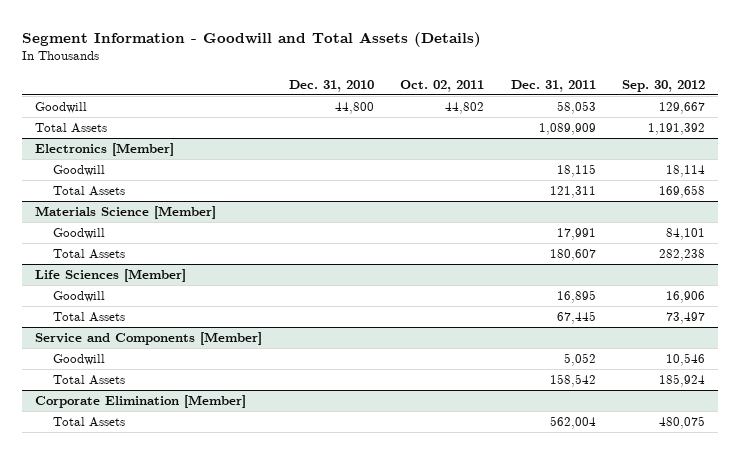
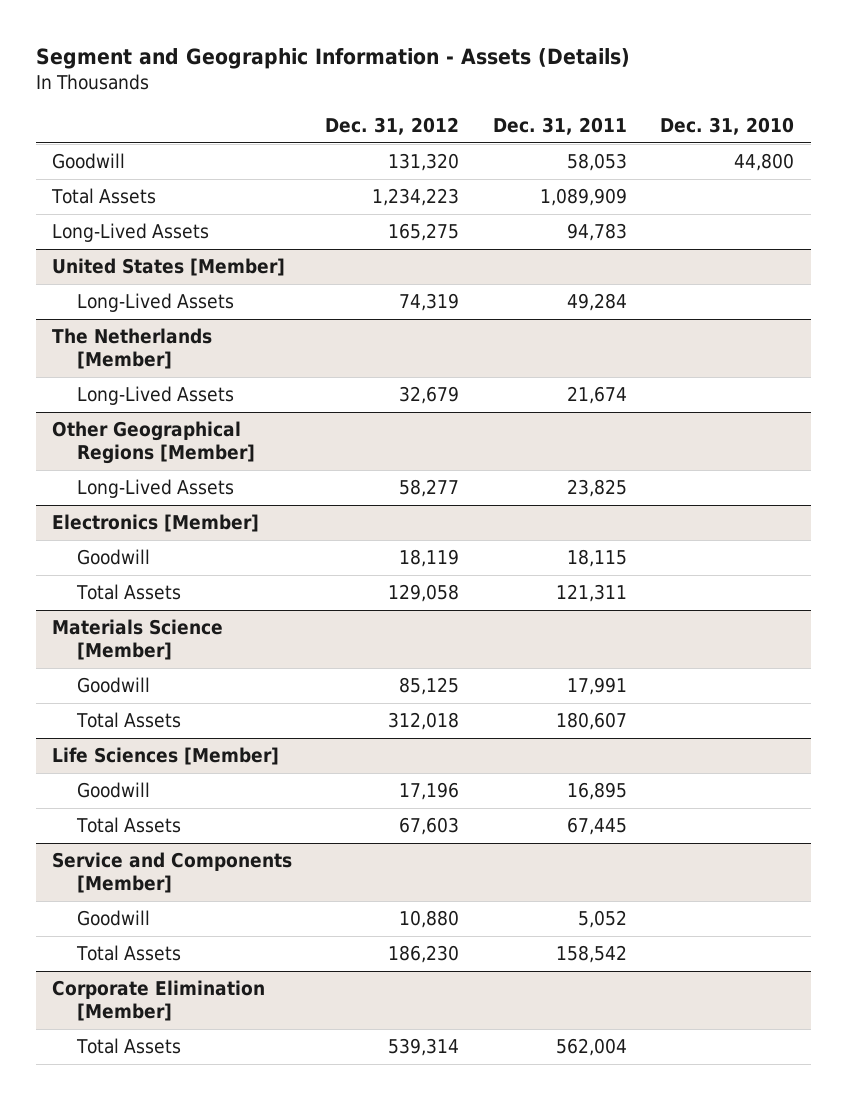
- Segment Information - Goodwill and Total Assets (Details)
+ Segment and Geographic Information - Assets (Details)
- | Dec. 31, 2010 | Oct. 02, 2011 | Dec. 31, 2011 | Sep. 30, 2012
+ | Dec. 31, 2012 | Dec. 31, 2011 | Dec. 31, 2010
+ Long-Lived Assets | 165,275 | 94,783 |
+ United States [Member]
+ Long-Lived Assets | 74,319 | 49,284 |
+ The Netherlands [Member]
+ Long-Lived Assets | 32,679 | 21,674 |
+ Other Geographical Regions [Member]
+ Long-Lived Assets | 58,277 | 23,825 |

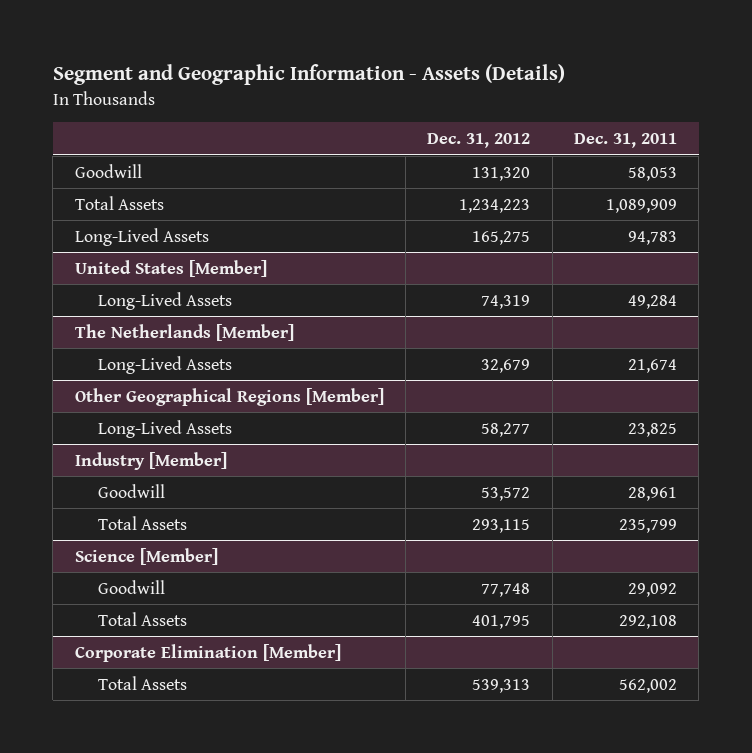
- | Dec. 31, 2012 | Dec. 31, 2011 | Dec. 31, 2010
+ | Dec. 31, 2012 | Dec. 31, 2011
- Electronics [Member]
- Goodwill | 18,119 | 18,115 |
- Total Assets | 129,058 | 121,311 |
- Materials Science [Member]
- Goodwill | 85,125 | 17,991 |
- Total Assets | 312,018 | 180,607 |
- Life Sciences [Member]
- Goodwill | 17,196 | 16,895 |
- Total Assets | 67,603 | 67,445 |
- Service and Components [Member]
- Goodwill | 10,880 | 5,052 |
- Total Assets | 186,230 | 158,542 |
+ Industry [Member]
+ Goodwill | 53,572 | 28,961
+ Total Assets | 293,115 | 235,799
+ Science [Member]
+ Goodwill | 77,748 | 29,092
+ Total Assets | 401,795 | 292,108
@ Corporate Elimination [Member]
- Total Assets | 539,314 | 562,004 |
+ Total Assets | 539,313 | 562,002

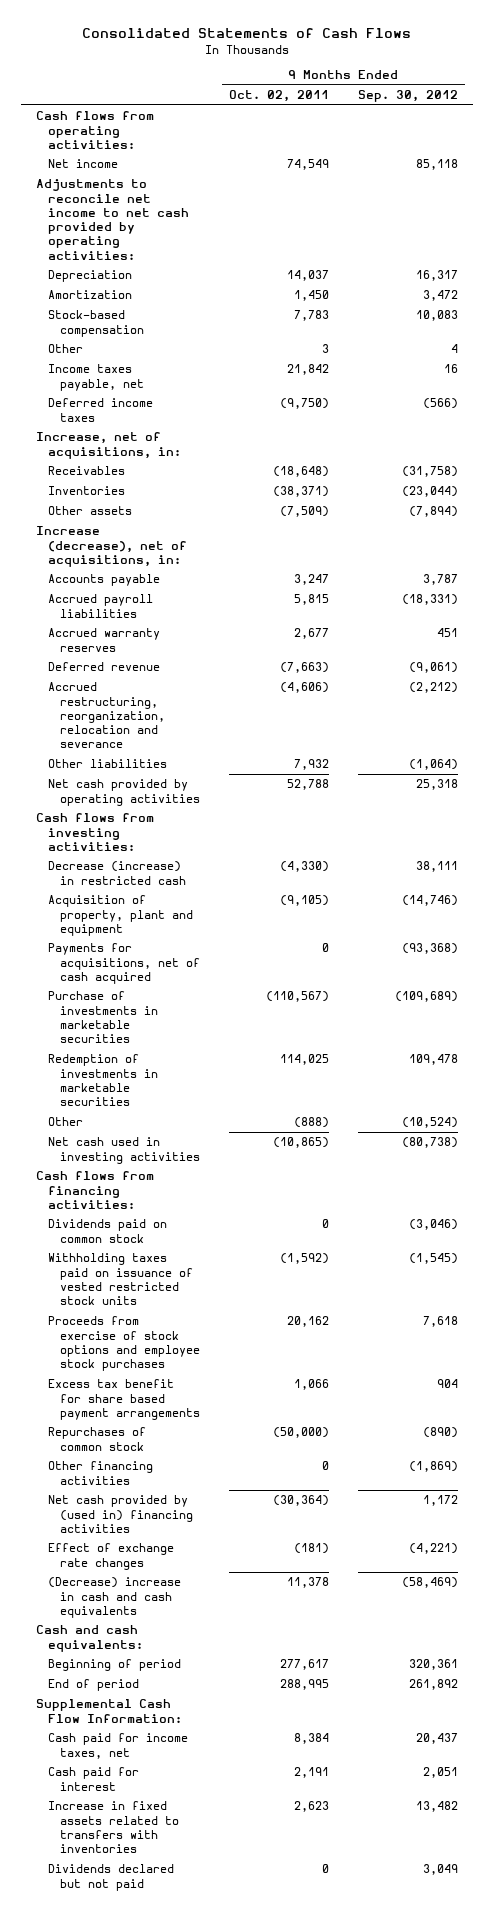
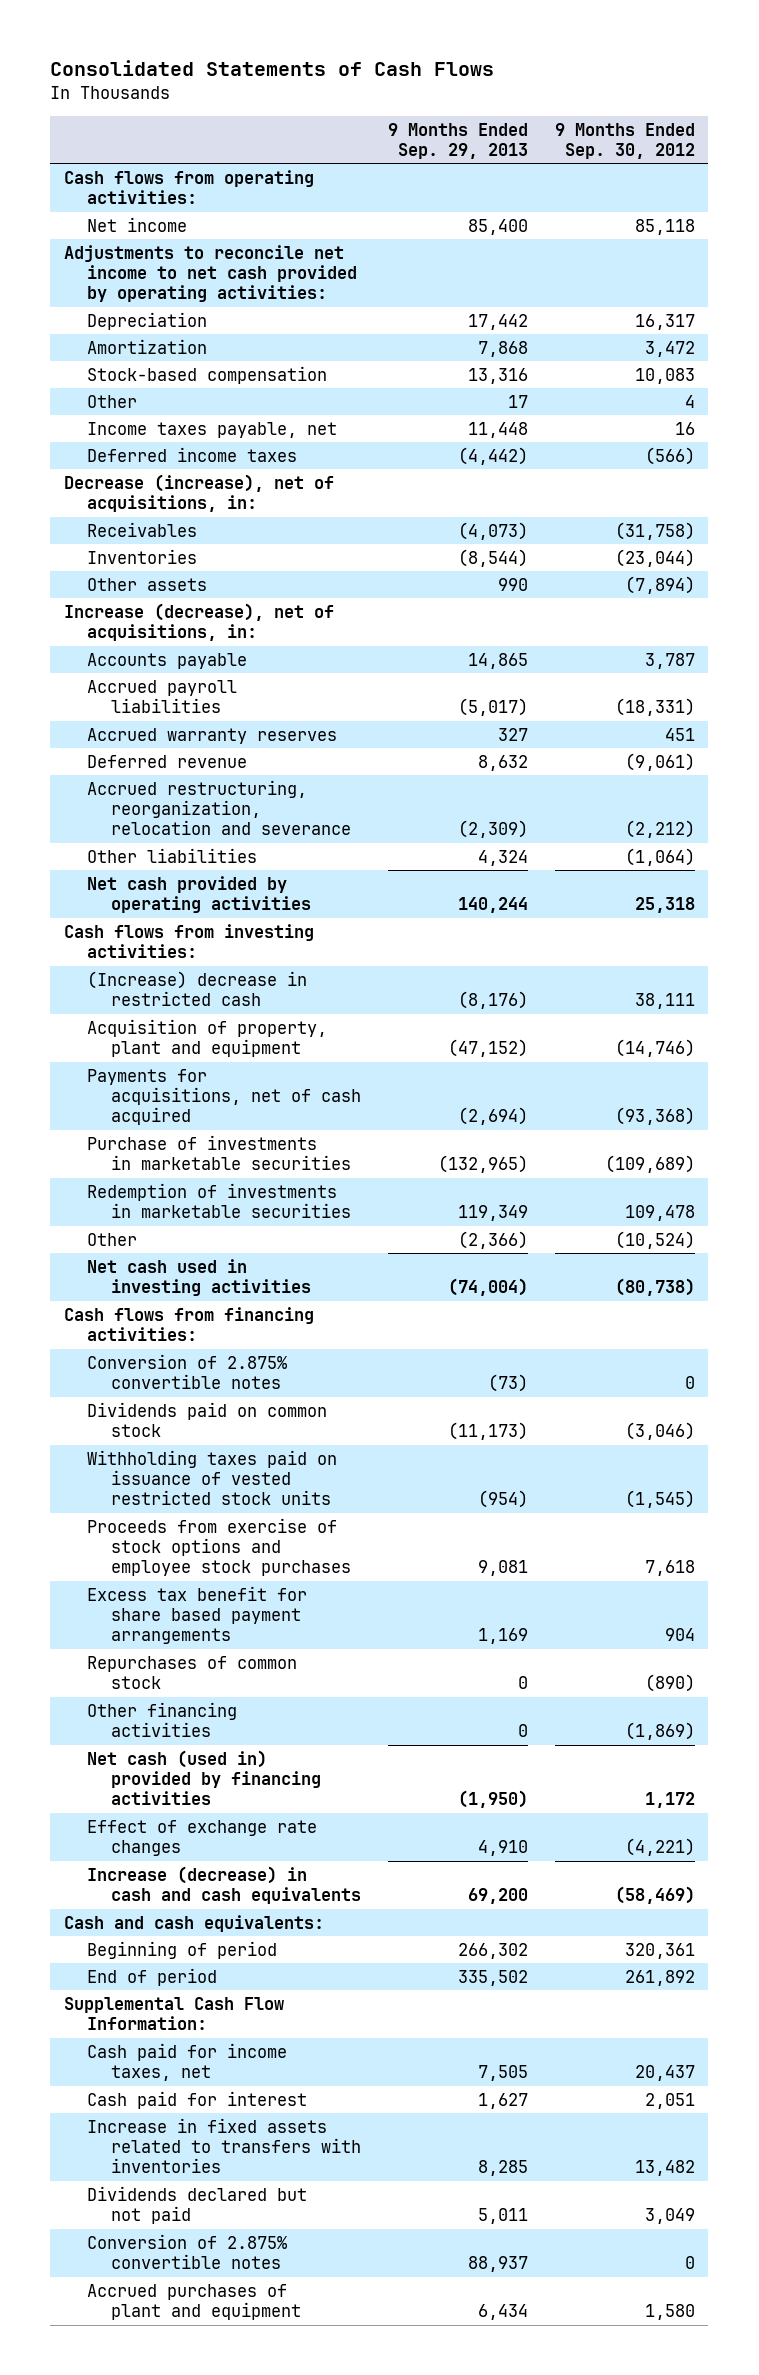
- | 9 Months Ended Oct. 02, 2011 | 9 Months Ended Sep. 30, 2012
+ | 9 Months Ended Sep. 29, 2013 | 9 Months Ended Sep. 30, 2012
- Increase, net of acquisitions, in:
+ Decrease (increase), net of acquisitions, in:
- Decrease (increase) in restricted cash | (4,330) | 38,111
+ (Increase) decrease in restricted cash | (8,176) | 38,111
+ Conversion of 2.875% convertible notes | (73) | 0
- Net cash provided by (used in) financing activities | (30,364) | 1,172
+ Net cash (used in) provided by financing activities | (1,950) | 1,172
- (Decrease) increase in cash and cash equivalents | 11,378 | (58,469)
+ Increase (decrease) in cash and cash equivalents | 69,200 | (58,469)
+ Conversion of 2.875% convertible notes | 88,937 | 0
+ Accrued purchases of plant and equipment | 6,434 | 1,580

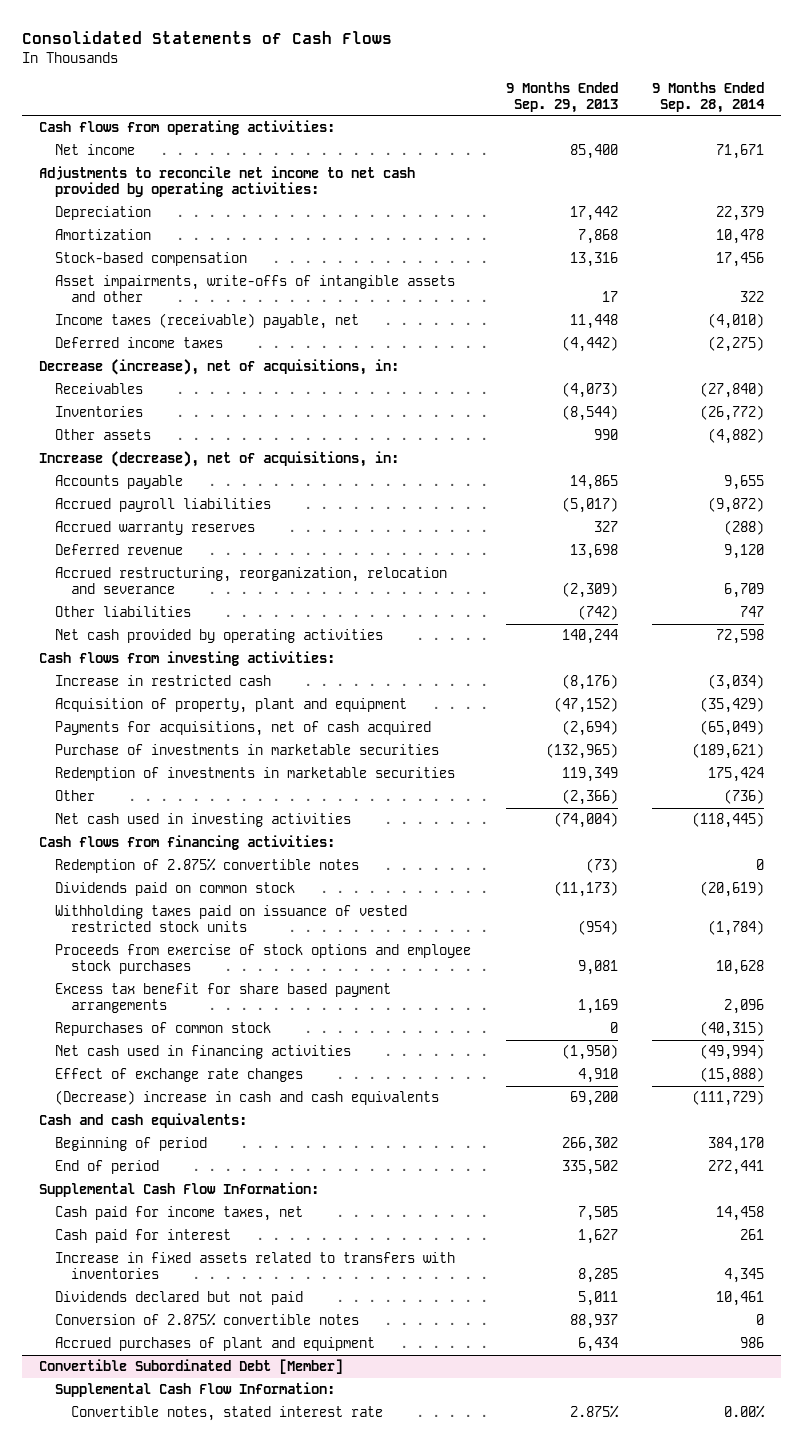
- | 9 Months Ended Sep. 29, 2013 | 9 Months Ended Sep. 30, 2012
+ | 9 Months Ended Sep. 29, 2013 | 9 Months Ended Sep. 28, 2014
- Other | 17 | 4
- Income taxes payable, net | 11,448 | 16
+ Asset impairments, write-offs of intangible assets and other | 17 | 322
+ Income taxes (receivable) payable, net | 11,448 | (4,010)
- Deferred revenue | 8,632 | (9,061)
+ Deferred revenue | 13,698 | 9,120
- Other liabilities | 4,324 | (1,064)
+ Other liabilities | (742) | 747
- (Increase) decrease in restricted cash | (8,176) | 38,111
+ Increase in restricted cash | (8,176) | (3,034)
- Conversion of 2.875% convertible notes | (73) | 0
+ Redemption of 2.875% convertible notes | (73) | 0
- Other financing activities | 0 | (1,869)
- Net cash (used in) provided by financing activities | (1,950) | 1,172
+ Net cash used in financing activities | (1,950) | (49,994)
- Increase (decrease) in cash and cash equivalents | 69,200 | (58,469)
+ (Decrease) increase in cash and cash equivalents | 69,200 | (111,729)
+ Convertible Subordinated Debt [Member]
+ Supplemental Cash Flow Information:
+ Convertible notes, stated interest rate | 2.875% | 0.00%

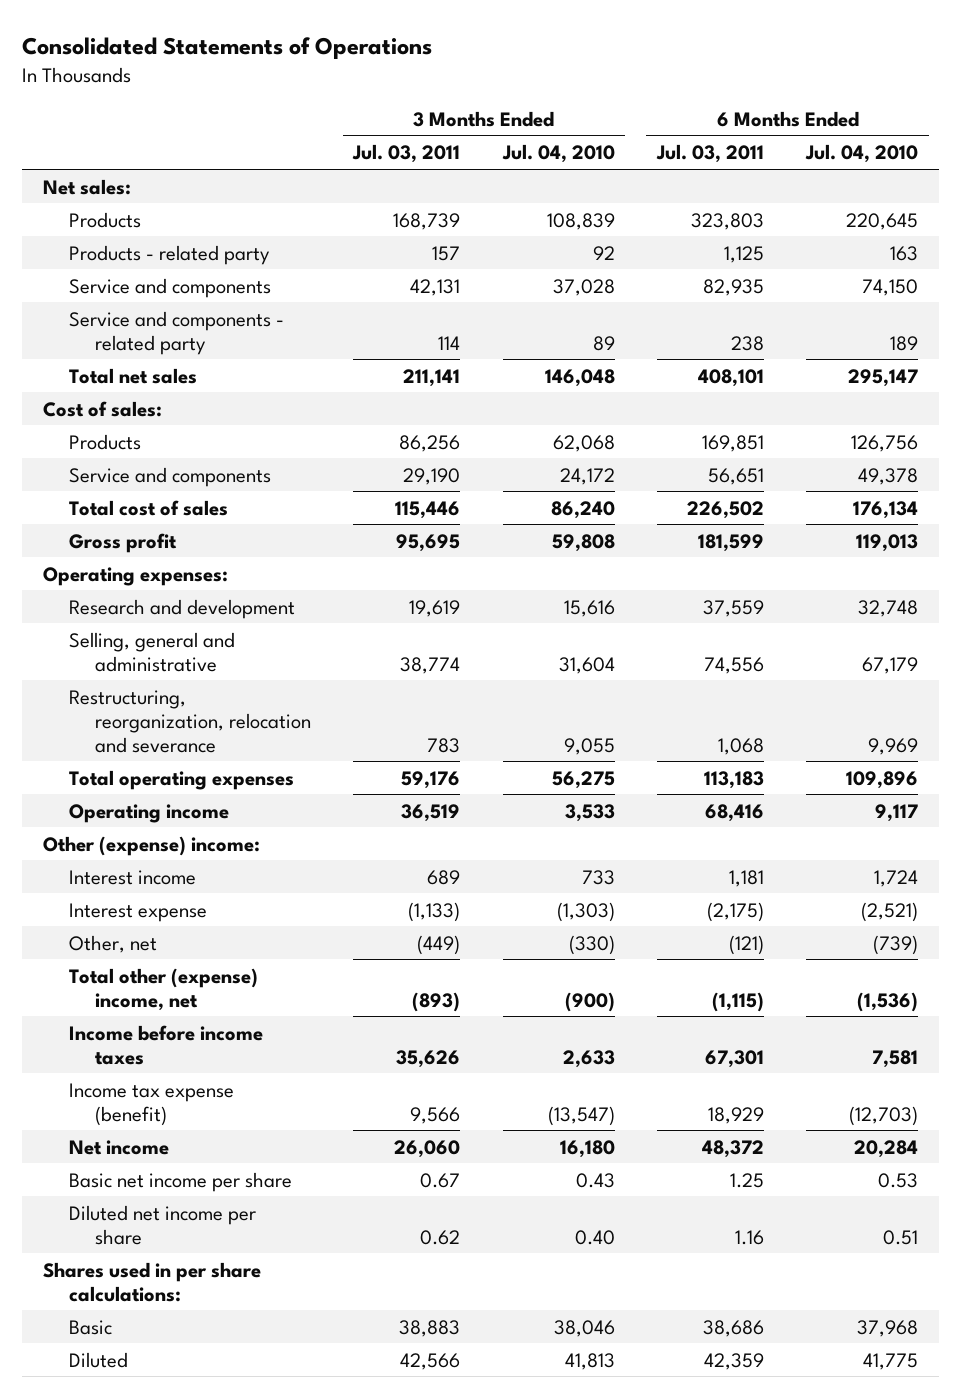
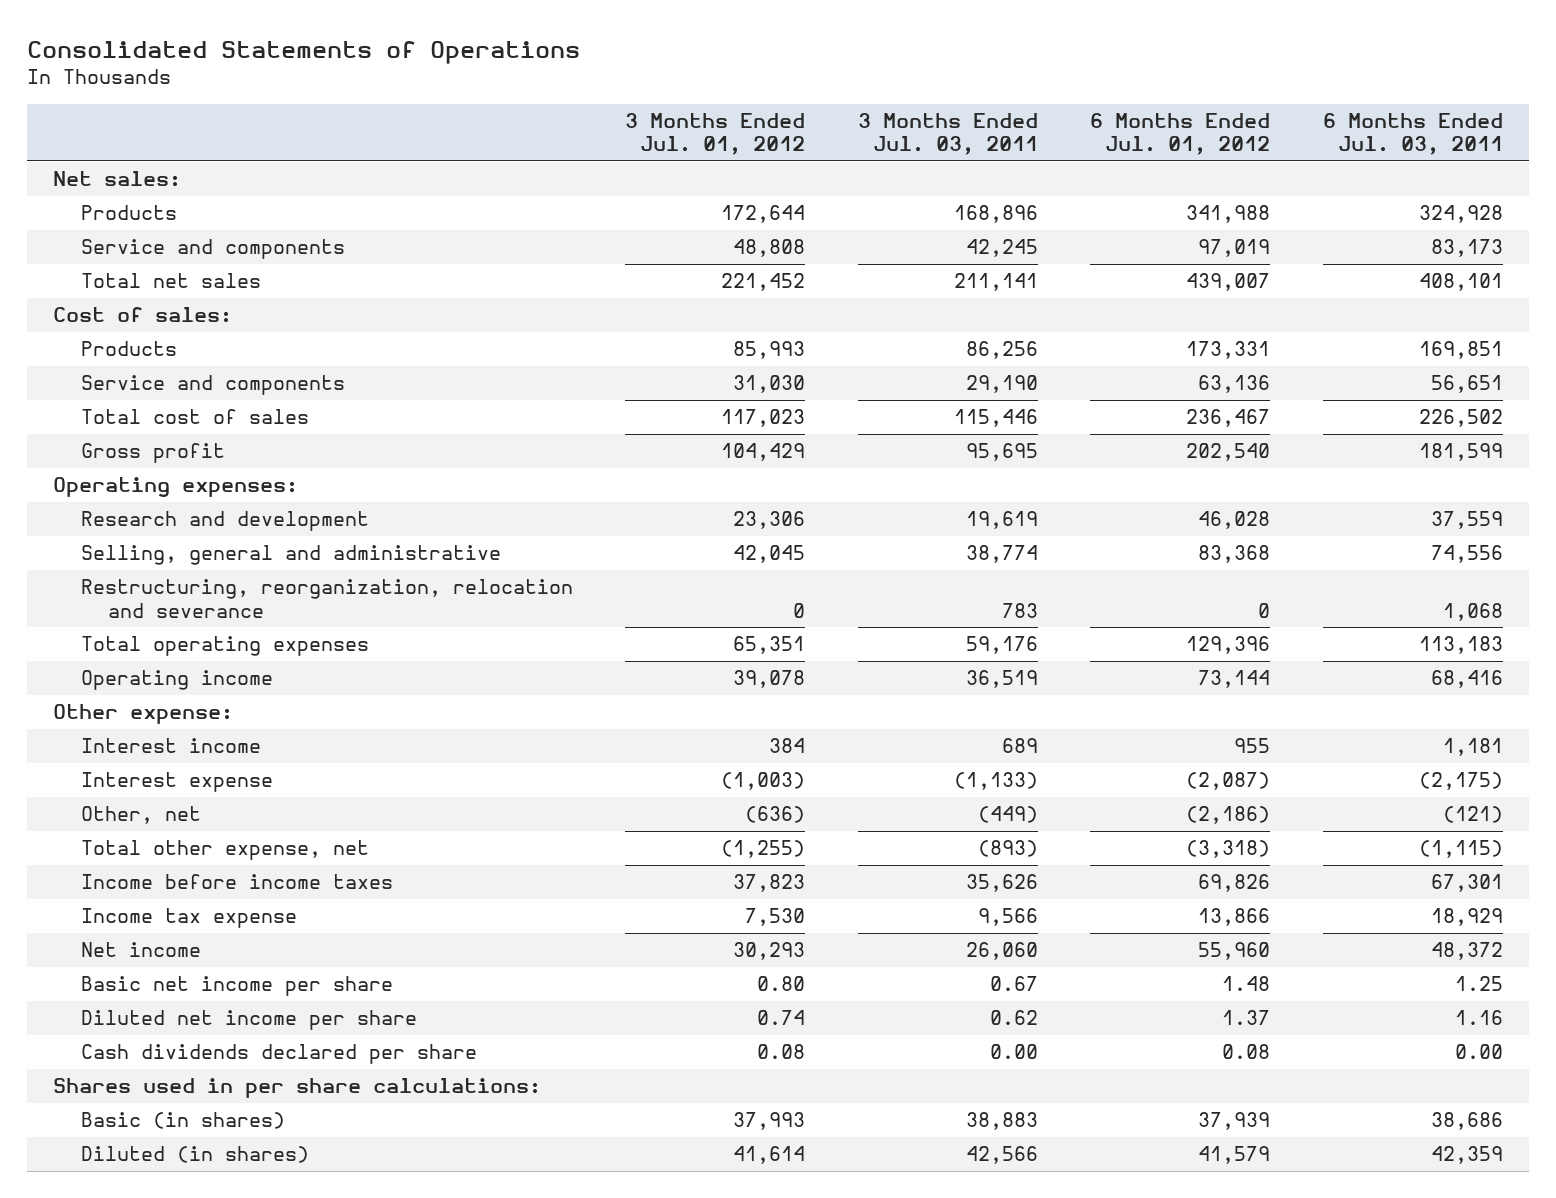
- | 3 Months Ended Jul. 03, 2011 | 3 Months Ended Jul. 04, 2010 | 6 Months Ended Jul. 03, 2011 | 6 Months Ended Jul. 04, 2010
+ | 3 Months Ended Jul. 01, 2012 | 3 Months Ended Jul. 03, 2011 | 6 Months Ended Jul. 01, 2012 | 6 Months Ended Jul. 03, 2011
- Products | 168,739 | 108,839 | 323,803 | 220,645
- Products - related party | 157 | 92 | 1,125 | 163
- Service and components | 42,131 | 37,028 | 82,935 | 74,150
- Service and components - related party | 114 | 89 | 238 | 189
+ Products | 172,644 | 168,896 | 341,988 | 324,928
+ Service and components | 48,808 | 42,245 | 97,019 | 83,173
- Other (expense) income:
+ Other expense:
- Total other (expense) income, net | (893) | (900) | (1,115) | (1,536)
+ Total other expense, net | (1,255) | (893) | (3,318) | (1,115)
- Income tax expense (benefit) | 9,566 | (13,547) | 18,929 | (12,703)
+ Income tax expense | 7,530 | 9,566 | 13,866 | 18,929
+ Cash dividends declared per share | 0.08 | 0.00 | 0.08 | 0.00
- Basic | 38,883 | 38,046 | 38,686 | 37,968
- Diluted | 42,566 | 41,813 | 42,359 | 41,775
+ Basic (in shares) | 37,993 | 38,883 | 37,939 | 38,686
+ Diluted (in shares) | 41,614 | 42,566 | 41,579 | 42,359

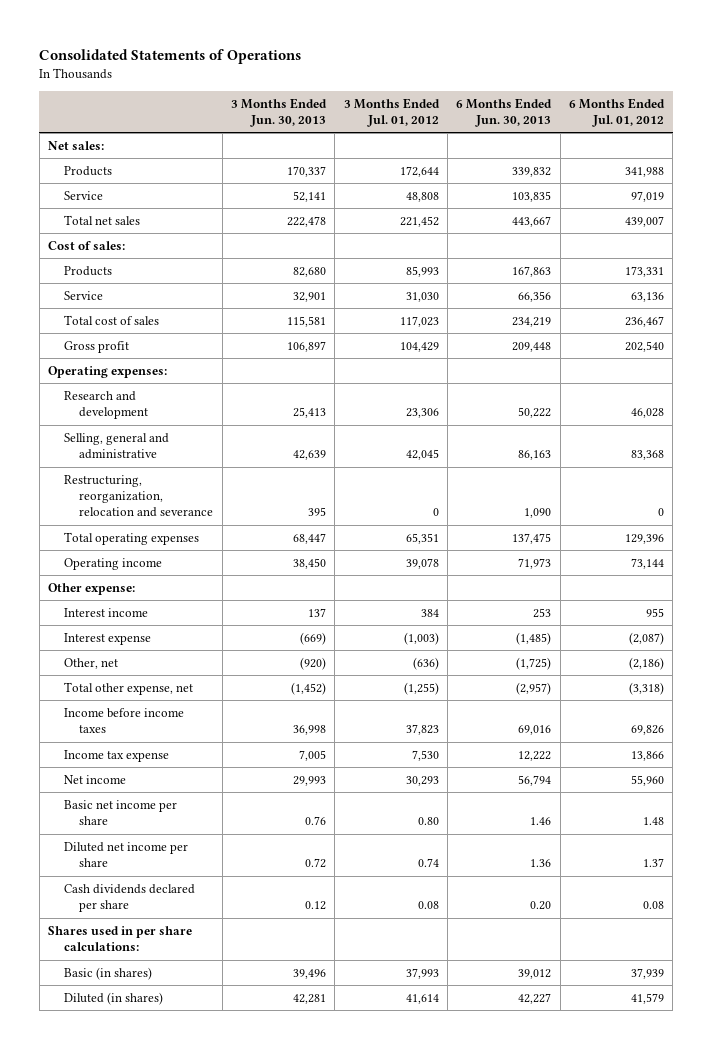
- | 3 Months Ended Jul. 01, 2012 | 3 Months Ended Jul. 03, 2011 | 6 Months Ended Jul. 01, 2012 | 6 Months Ended Jul. 03, 2011
+ | 3 Months Ended Jun. 30, 2013 | 3 Months Ended Jul. 01, 2012 | 6 Months Ended Jun. 30, 2013 | 6 Months Ended Jul. 01, 2012
- Service and components | 48,808 | 42,245 | 97,019 | 83,173
+ Service | 52,141 | 48,808 | 103,835 | 97,019
- Service and components | 31,030 | 29,190 | 63,136 | 56,651
+ Service | 32,901 | 31,030 | 66,356 | 63,136

